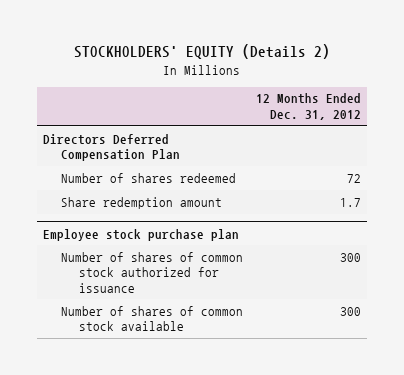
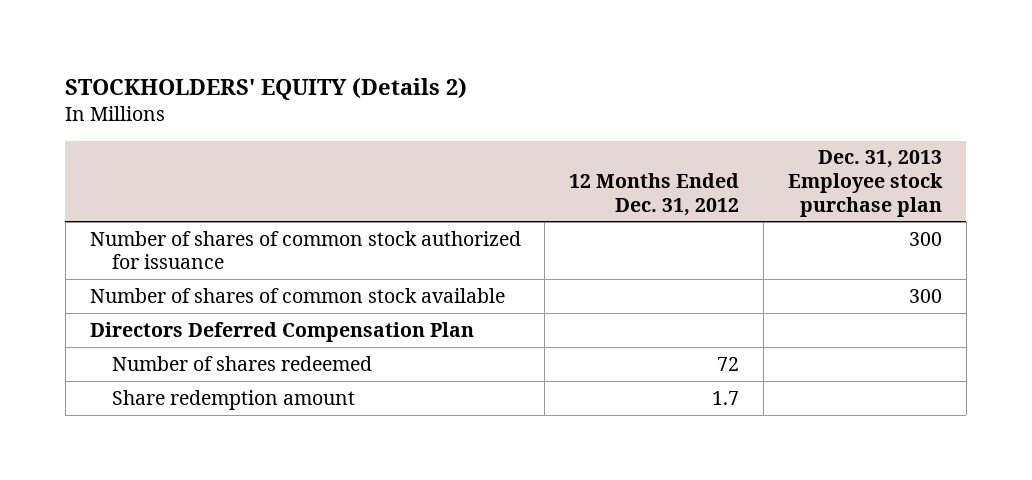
- | 12 Months Ended Dec. 31, 2012
+ | 12 Months Ended Dec. 31, 2012 | Dec. 31, 2013 Employee stock purchase plan
+ Number of shares of common stock authorized for issuance | | 300
+ Number of shares of common stock available | | 300
- Employee stock purchase plan
- Number of shares of common stock authorized for issuance | 300
- Number of shares of common stock available | 300

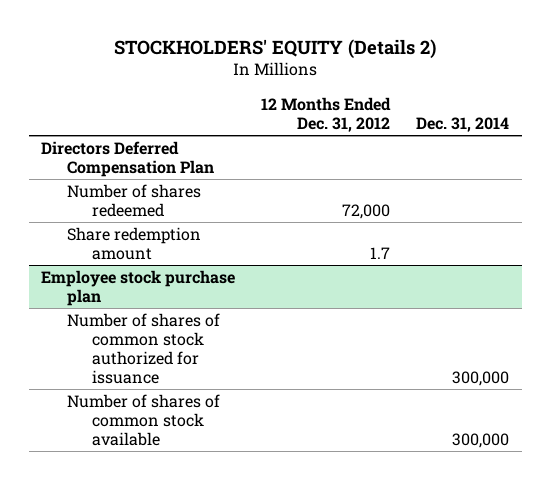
- | 12 Months Ended Dec. 31, 2012 | Dec. 31, 2013 Employee stock purchase plan
+ | 12 Months Ended Dec. 31, 2012 | Dec. 31, 2014
- Number of shares of common stock authorized for issuance | | 300
- Number of shares of common stock available | | 300
- Number of shares redeemed | 72 |
+ Number of shares redeemed | 72,000 |
+ Employee stock purchase plan
+ Number of shares of common stock authorized for issuance | | 300,000
+ Number of shares of common stock available | | 300,000

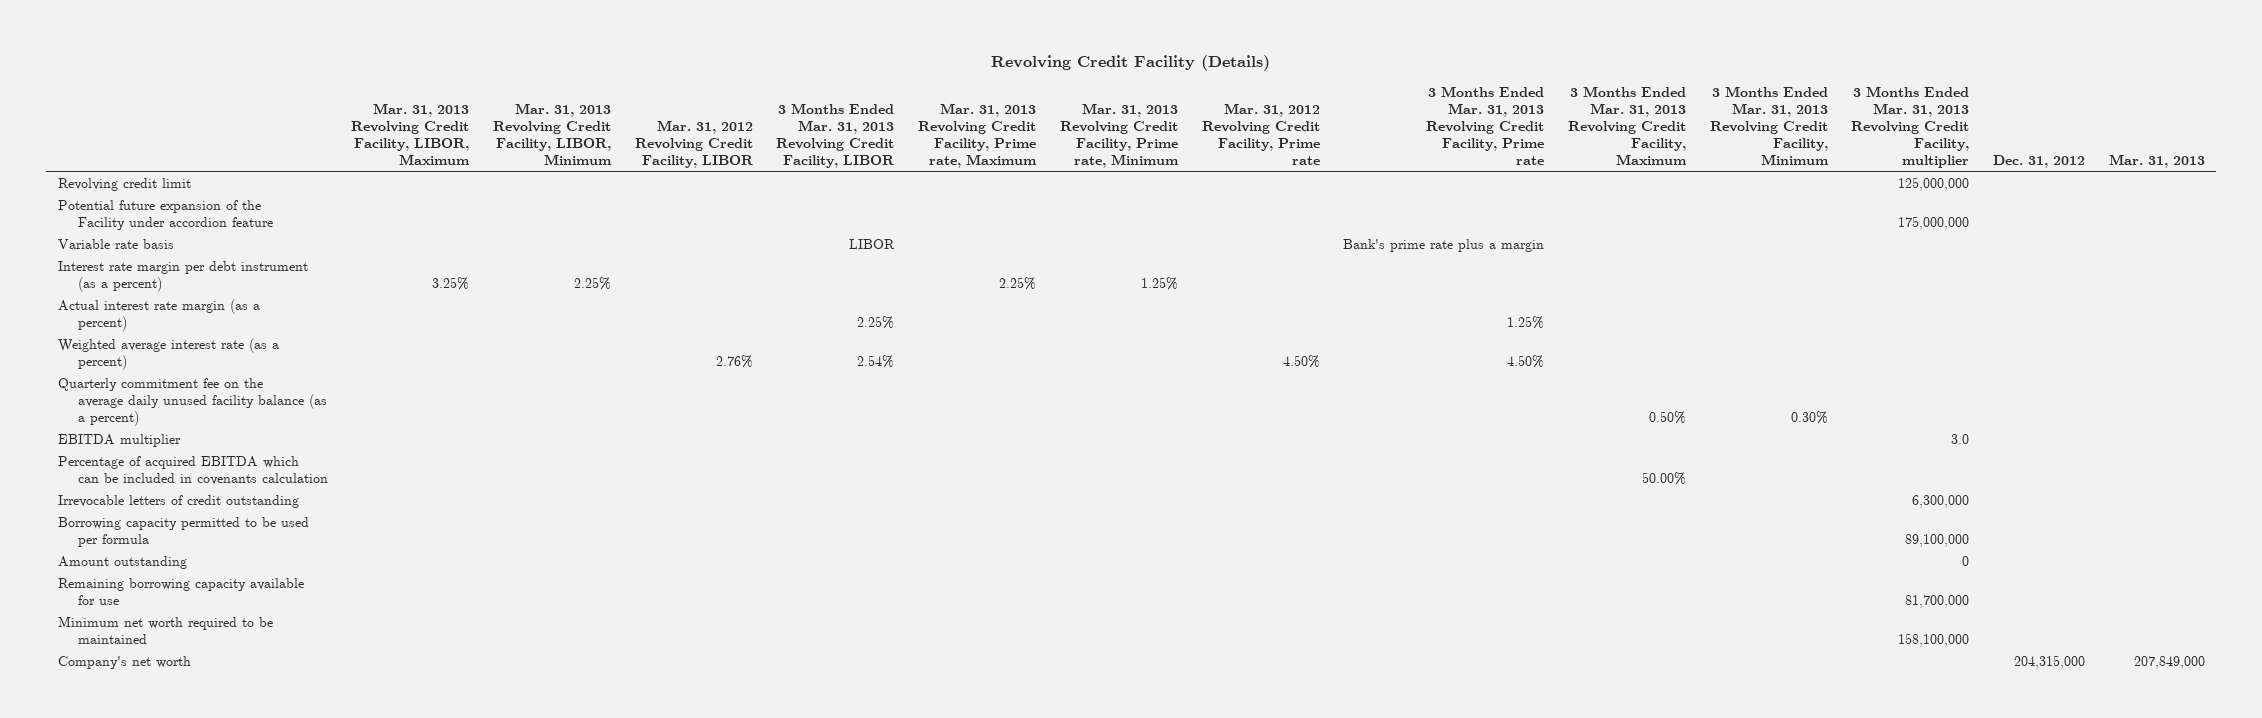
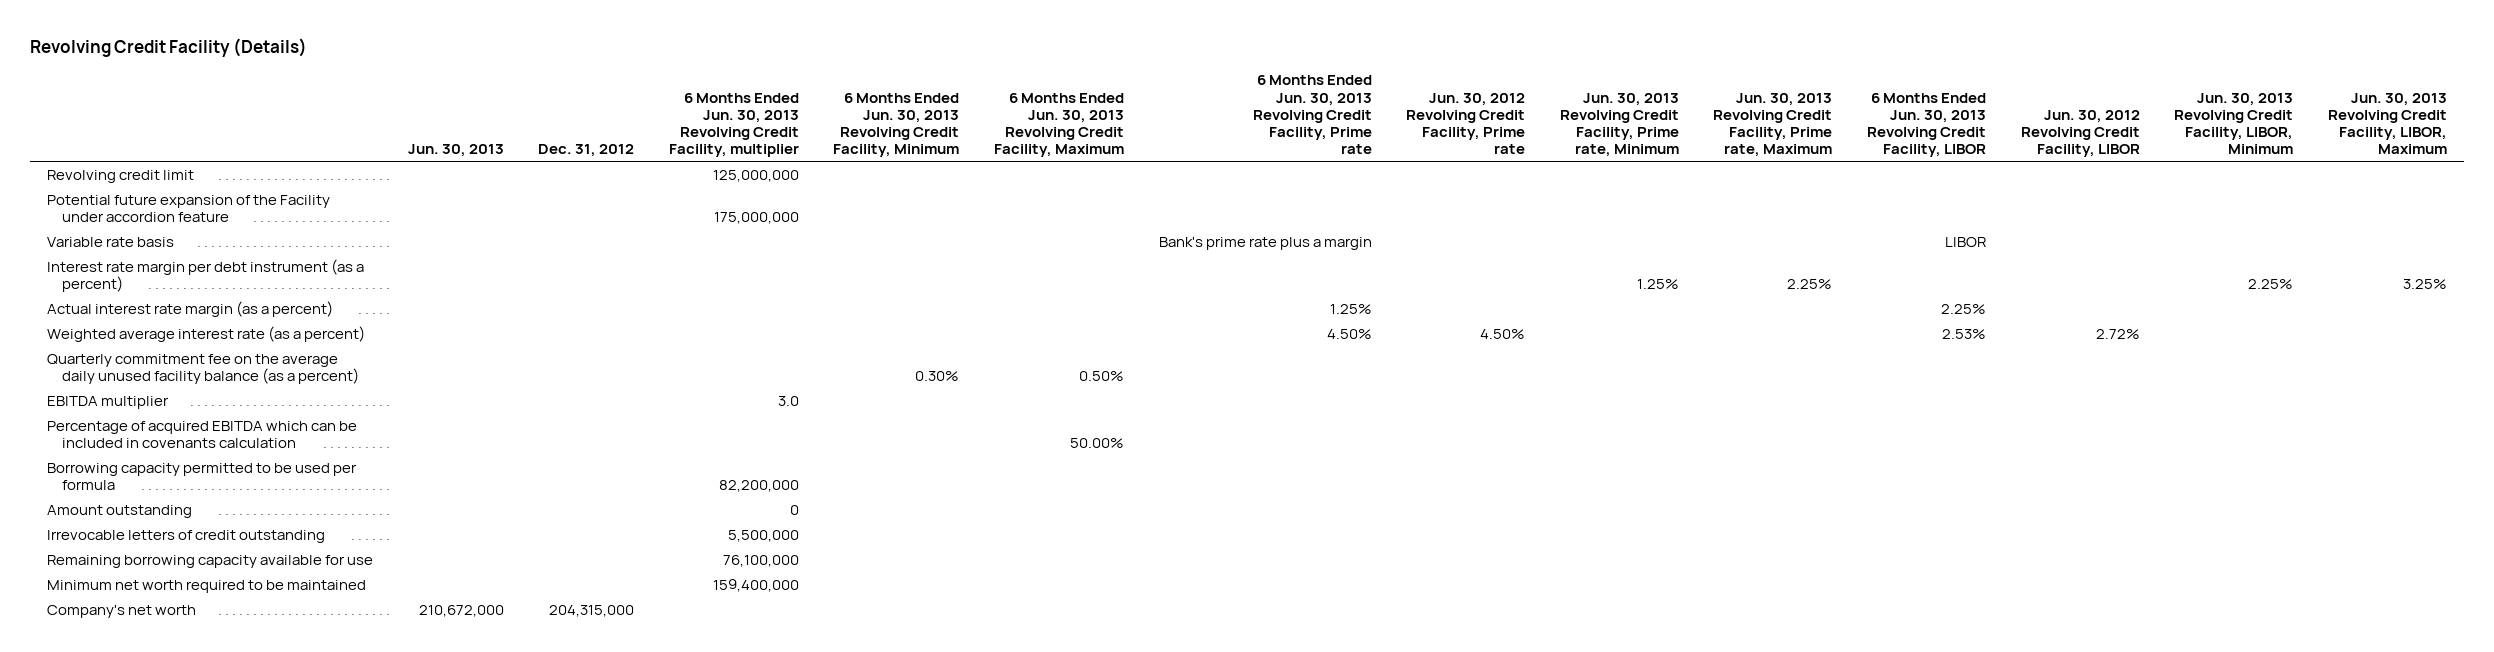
- | Mar. 31, 2013 Revolving Credit Facility, LIBOR, Maximum | Mar. 31, 2013 Revolving Credit Facility, LIBOR, Minimum | Mar. 31, 2012 Revolving Credit Facility, LIBOR | 3 Months Ended Mar. 31, 2013 Revolving Credit Facility, LIBOR | Mar. 31, 2013 Revolving Credit Facility, Prime rate, Maximum | Mar. 31, 2013 Revolving Credit Facility, Prime rate, Minimum | Mar. 31, 2012 Revolving Credit Facility, Prime rate | 3 Months Ended Mar. 31, 2013 Revolving Credit Facility, Prime rate | 3 Months Ended Mar. 31, 2013 Revolving Credit Facility, Maximum | 3 Months Ended Mar. 31, 2013 Revolving Credit Facility, Minimum | 3 Months Ended Mar. 31, 2013 Revolving Credit Facility, multiplier | Dec. 31, 2012 | Mar. 31, 2013
+ | Jun. 30, 2013 | Dec. 31, 2012 | 6 Months Ended Jun. 30, 2013 Revolving Credit Facility, multiplier | 6 Months Ended Jun. 30, 2013 Revolving Credit Facility, Minimum | 6 Months Ended Jun. 30, 2013 Revolving Credit Facility, Maximum | 6 Months Ended Jun. 30, 2013 Revolving Credit Facility, Prime rate | Jun. 30, 2012 Revolving Credit Facility, Prime rate | Jun. 30, 2013 Revolving Credit Facility, Prime rate, Minimum | Jun. 30, 2013 Revolving Credit Facility, Prime rate, Maximum | 6 Months Ended Jun. 30, 2013 Revolving Credit Facility, LIBOR | Jun. 30, 2012 Revolving Credit Facility, LIBOR | Jun. 30, 2013 Revolving Credit Facility, LIBOR, Minimum | Jun. 30, 2013 Revolving Credit Facility, LIBOR, Maximum
moved down: Irrevocable letters of credit outstanding | | | 5,500,000 | | | | | | | | | |

